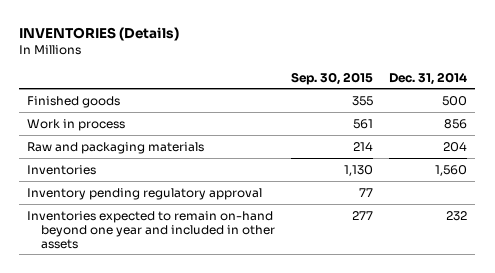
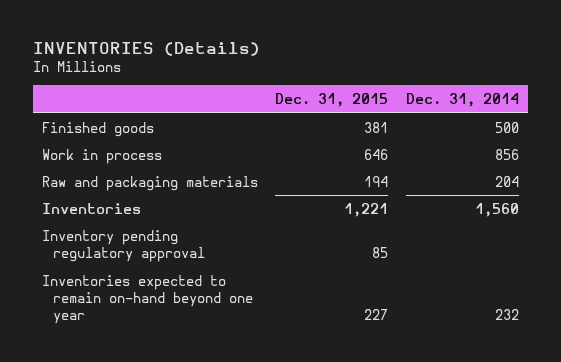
- | Sep. 30, 2015 | Dec. 31, 2014
+ | Dec. 31, 2015 | Dec. 31, 2014
- Inventories expected to remain on-hand beyond one year and included in other assets | 277 | 232
+ Inventories expected to remain on-hand beyond one year | 227 | 232

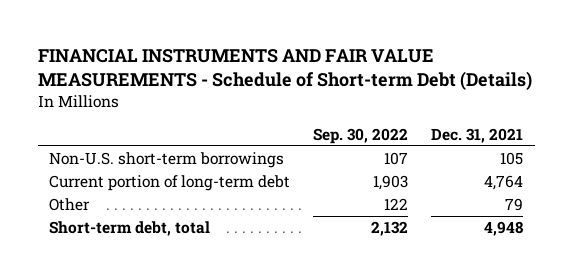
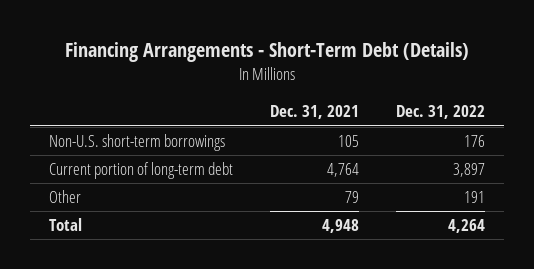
- FINANCIAL INSTRUMENTS AND FAIR VALUE MEASUREMENTS - Schedule of Short-term Debt (Details)
+ Financing Arrangements - Short-Term Debt (Details)
- | Sep. 30, 2022 | Dec. 31, 2021
+ | Dec. 31, 2021 | Dec. 31, 2022
- Short-term debt, total | 2,132 | 4,948
+ Total | 4,948 | 4,264

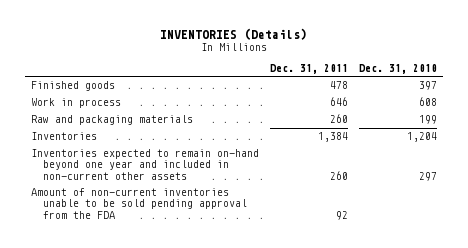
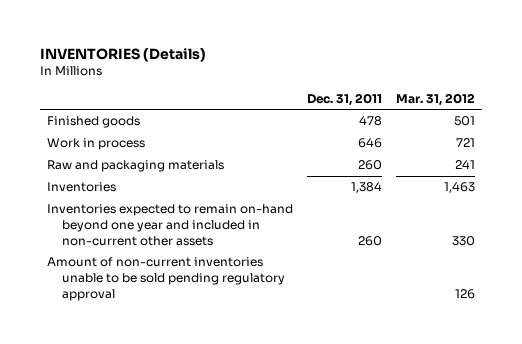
- | Dec. 31, 2011 | Dec. 31, 2010
+ | Dec. 31, 2011 | Mar. 31, 2012
- Amount of non-current inventories unable to be sold pending approval from the FDA | 92 |
+ Amount of non-current inventories unable to be sold pending regulatory approval | | 126

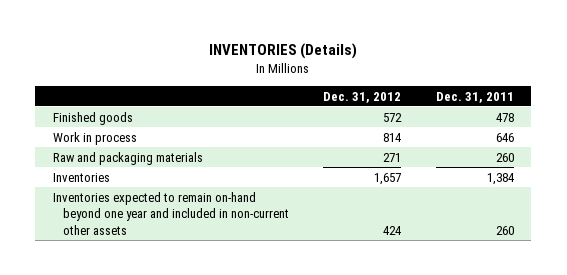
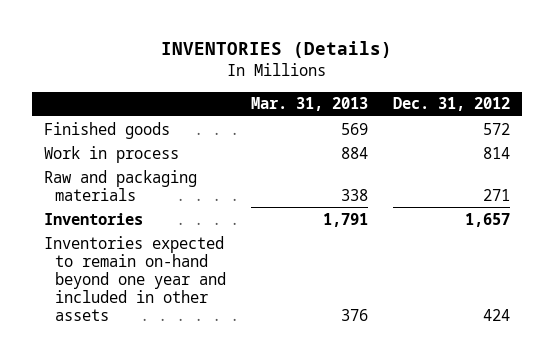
- | Dec. 31, 2012 | Dec. 31, 2011
+ | Mar. 31, 2013 | Dec. 31, 2012
- Inventories expected to remain on-hand beyond one year and included in non-current other assets | 424 | 260
+ Inventories expected to remain on-hand beyond one year and included in other assets | 376 | 424

